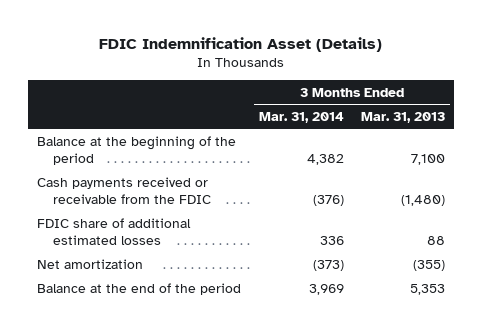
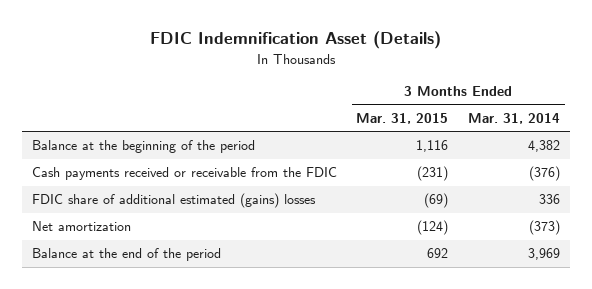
- | 3 Months Ended Mar. 31, 2014 | 3 Months Ended Mar. 31, 2013
+ | 3 Months Ended Mar. 31, 2015 | 3 Months Ended Mar. 31, 2014
- FDIC share of additional estimated losses | 336 | 88
+ FDIC share of additional estimated (gains) losses | (69) | 336

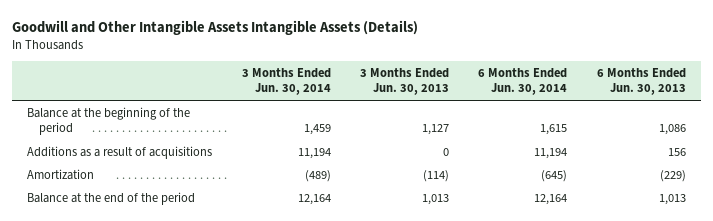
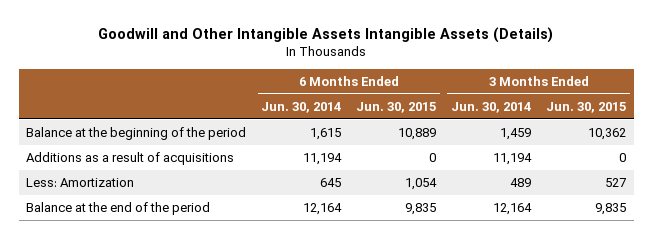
- | 3 Months Ended Jun. 30, 2014 | 3 Months Ended Jun. 30, 2013 | 6 Months Ended Jun. 30, 2014 | 6 Months Ended Jun. 30, 2013
+ | 6 Months Ended Jun. 30, 2014 | 6 Months Ended Jun. 30, 2015 | 3 Months Ended Jun. 30, 2014 | 3 Months Ended Jun. 30, 2015
- Amortization | (489) | (114) | (645) | (229)
+ Less: Amortization | 645 | 1,054 | 489 | 527

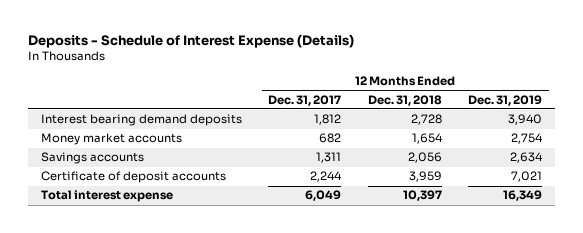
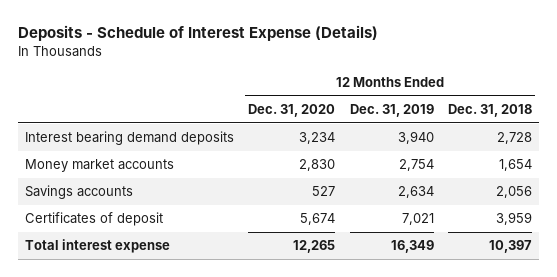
- | 12 Months Ended Dec. 31, 2017 | 12 Months Ended Dec. 31, 2018 | 12 Months Ended Dec. 31, 2019
+ | 12 Months Ended Dec. 31, 2020 | 12 Months Ended Dec. 31, 2019 | 12 Months Ended Dec. 31, 2018
- Certificate of deposit accounts | 2,244 | 3,959 | 7,021
+ Certificates of deposit | 5,674 | 7,021 | 3,959

